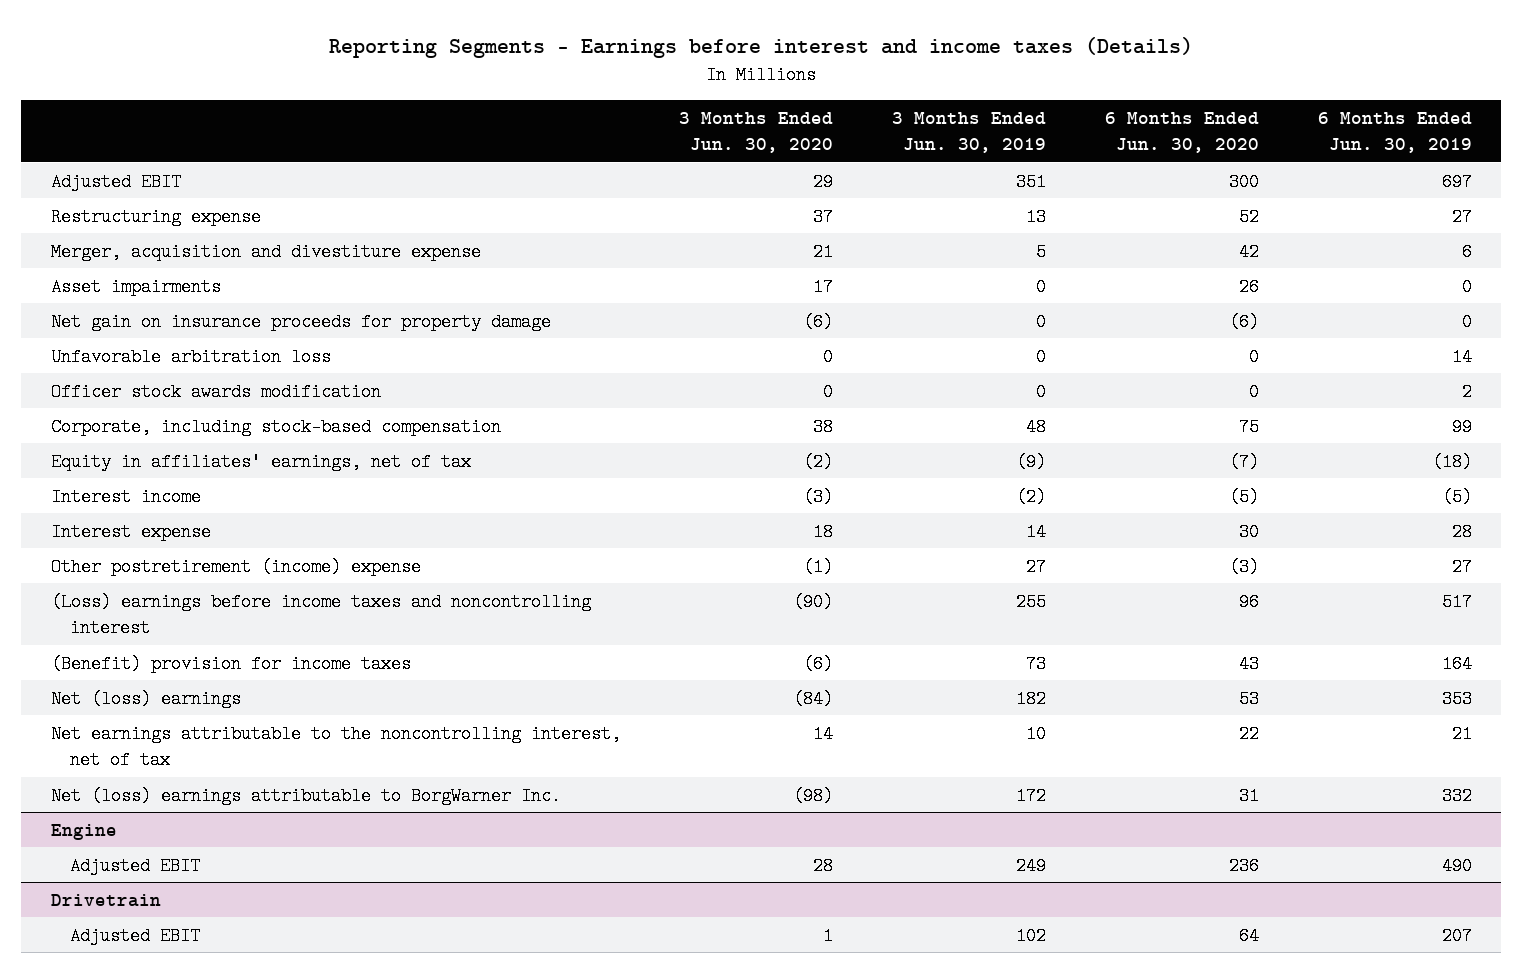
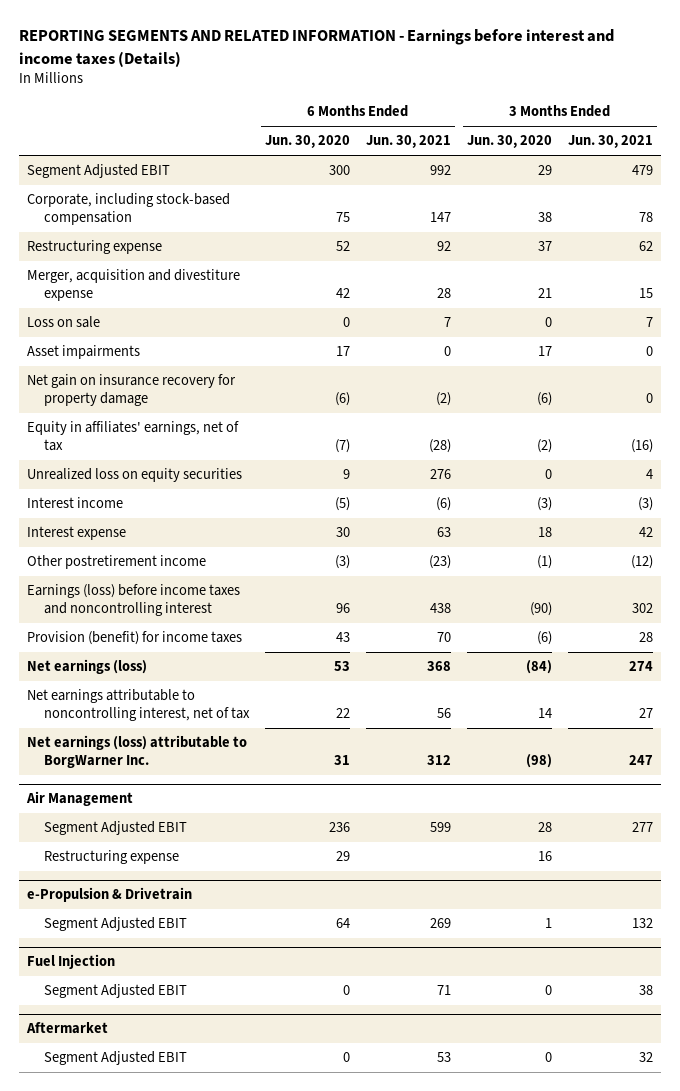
- Reporting Segments - Earnings before interest and income taxes (Details)
+ REPORTING SEGMENTS AND RELATED INFORMATION - Earnings before interest and income taxes (Details)
- | 3 Months Ended Jun. 30, 2020 | 3 Months Ended Jun. 30, 2019 | 6 Months Ended Jun. 30, 2020 | 6 Months Ended Jun. 30, 2019
+ | 6 Months Ended Jun. 30, 2020 | 6 Months Ended Jun. 30, 2021 | 3 Months Ended Jun. 30, 2020 | 3 Months Ended Jun. 30, 2021
- Adjusted EBIT | 29 | 351 | 300 | 697
+ Segment Adjusted EBIT | 300 | 992 | 29 | 479
moved up: Corporate, including stock-based compensation | 75 | 147 | 38 | 78
- Asset impairments | 17 | 0 | 26 | 0
- Net gain on insurance proceeds for property damage | (6) | 0 | (6) | 0
- Unfavorable arbitration loss | 0 | 0 | 0 | 14
- Officer stock awards modification | 0 | 0 | 0 | 2
+ Loss on sale | 0 | 7 | 0 | 7
+ Asset impairments | 17 | 0 | 17 | 0
+ Net gain on insurance recovery for property damage | (6) | (2) | (6) | 0
+ Unrealized loss on equity securities | 9 | 276 | 0 | 4
- Other postretirement (income) expense | (1) | 27 | (3) | 27
- (Loss) earnings before income taxes and noncontrolling interest | (90) | 255 | 96 | 517
- (Benefit) provision for income taxes | (6) | 73 | 43 | 164
- Net (loss) earnings | (84) | 182 | 53 | 353
- Net earnings attributable to the noncontrolling interest, net of tax | 14 | 10 | 22 | 21
- Net (loss) earnings attributable to BorgWarner Inc. | (98) | 172 | 31 | 332
- Engine
- Adjusted EBIT | 28 | 249 | 236 | 490
- Drivetrain
- Adjusted EBIT | 1 | 102 | 64 | 207
+ Other postretirement income | (3) | (23) | (1) | (12)
+ Earnings (loss) before income taxes and noncontrolling interest | 96 | 438 | (90) | 302
+ Provision (benefit) for income taxes | 43 | 70 | (6) | 28
+ Net earnings (loss) | 53 | 368 | (84) | 274
+ Net earnings attributable to noncontrolling interest, net of tax | 22 | 56 | 14 | 27
+ Net earnings (loss) attributable to BorgWarner Inc. | 31 | 312 | (98) | 247
+ Air Management
+ Segment Adjusted EBIT | 236 | 599 | 28 | 277
+ Restructuring expense | 29 | | 16 |
+ e-Propulsion & Drivetrain
+ Segment Adjusted EBIT | 64 | 269 | 1 | 132
+ Fuel Injection
+ Segment Adjusted EBIT | 0 | 71 | 0 | 38
+ Aftermarket
+ Segment Adjusted EBIT | 0 | 53 | 0 | 32

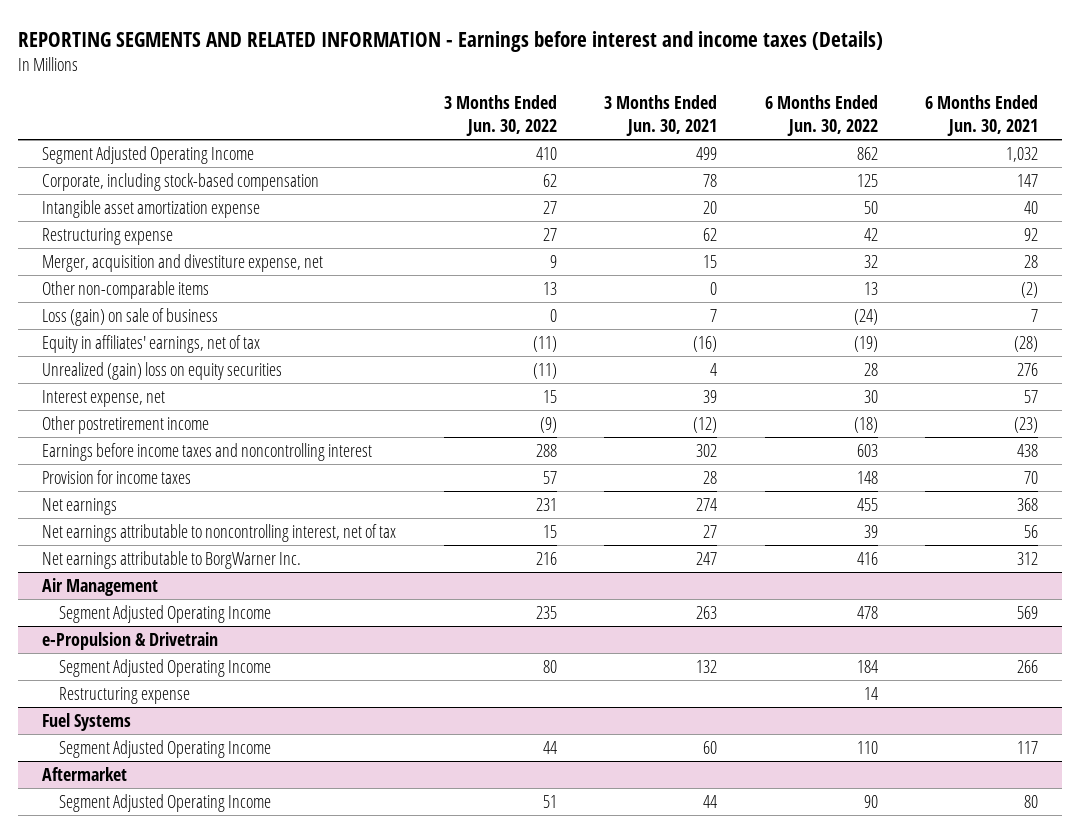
- | 6 Months Ended Jun. 30, 2020 | 6 Months Ended Jun. 30, 2021 | 3 Months Ended Jun. 30, 2020 | 3 Months Ended Jun. 30, 2021
+ | 3 Months Ended Jun. 30, 2022 | 3 Months Ended Jun. 30, 2021 | 6 Months Ended Jun. 30, 2022 | 6 Months Ended Jun. 30, 2021
- Segment Adjusted EBIT | 300 | 992 | 29 | 479
+ Segment Adjusted Operating Income | 410 | 499 | 862 | 1,032
+ Intangible asset amortization expense | 27 | 20 | 50 | 40
- Merger, acquisition and divestiture expense | 42 | 28 | 21 | 15
- Loss on sale | 0 | 7 | 0 | 7
- Asset impairments | 17 | 0 | 17 | 0
- Net gain on insurance recovery for property damage | (6) | (2) | (6) | 0
+ Merger, acquisition and divestiture expense, net | 9 | 15 | 32 | 28
+ Other non-comparable items | 13 | 0 | 13 | (2)
+ Loss (gain) on sale of business | 0 | 7 | (24) | 7
- Unrealized loss on equity securities | 9 | 276 | 0 | 4
- Interest income | (5) | (6) | (3) | (3)
- Interest expense | 30 | 63 | 18 | 42
+ Unrealized (gain) loss on equity securities | (11) | 4 | 28 | 276
+ Interest expense, net | 15 | 39 | 30 | 57
- Earnings (loss) before income taxes and noncontrolling interest | 96 | 438 | (90) | 302
- Provision (benefit) for income taxes | 43 | 70 | (6) | 28
- Net earnings (loss) | 53 | 368 | (84) | 274
+ Earnings before income taxes and noncontrolling interest | 288 | 302 | 603 | 438
+ Provision for income taxes | 57 | 28 | 148 | 70
+ Net earnings | 231 | 274 | 455 | 368
- Net earnings (loss) attributable to BorgWarner Inc. | 31 | 312 | (98) | 247
+ Net earnings attributable to BorgWarner Inc. | 216 | 247 | 416 | 312
@ Air Management
- Segment Adjusted EBIT | 236 | 599 | 28 | 277
- Restructuring expense | 29 | | 16 |
+ Segment Adjusted Operating Income | 235 | 263 | 478 | 569
@ e-Propulsion & Drivetrain
- Segment Adjusted EBIT | 64 | 269 | 1 | 132
- Fuel Injection
- Segment Adjusted EBIT | 0 | 71 | 0 | 38
@ e-Propulsion & Drivetrain
+ Segment Adjusted Operating Income | 80 | 132 | 184 | 266
+ Restructuring expense | | | 14 |
+ Fuel Systems
+ Segment Adjusted Operating Income | 44 | 60 | 110 | 117
@ Aftermarket
- Segment Adjusted EBIT | 0 | 53 | 0 | 32
+ Segment Adjusted Operating Income | 51 | 44 | 90 | 80

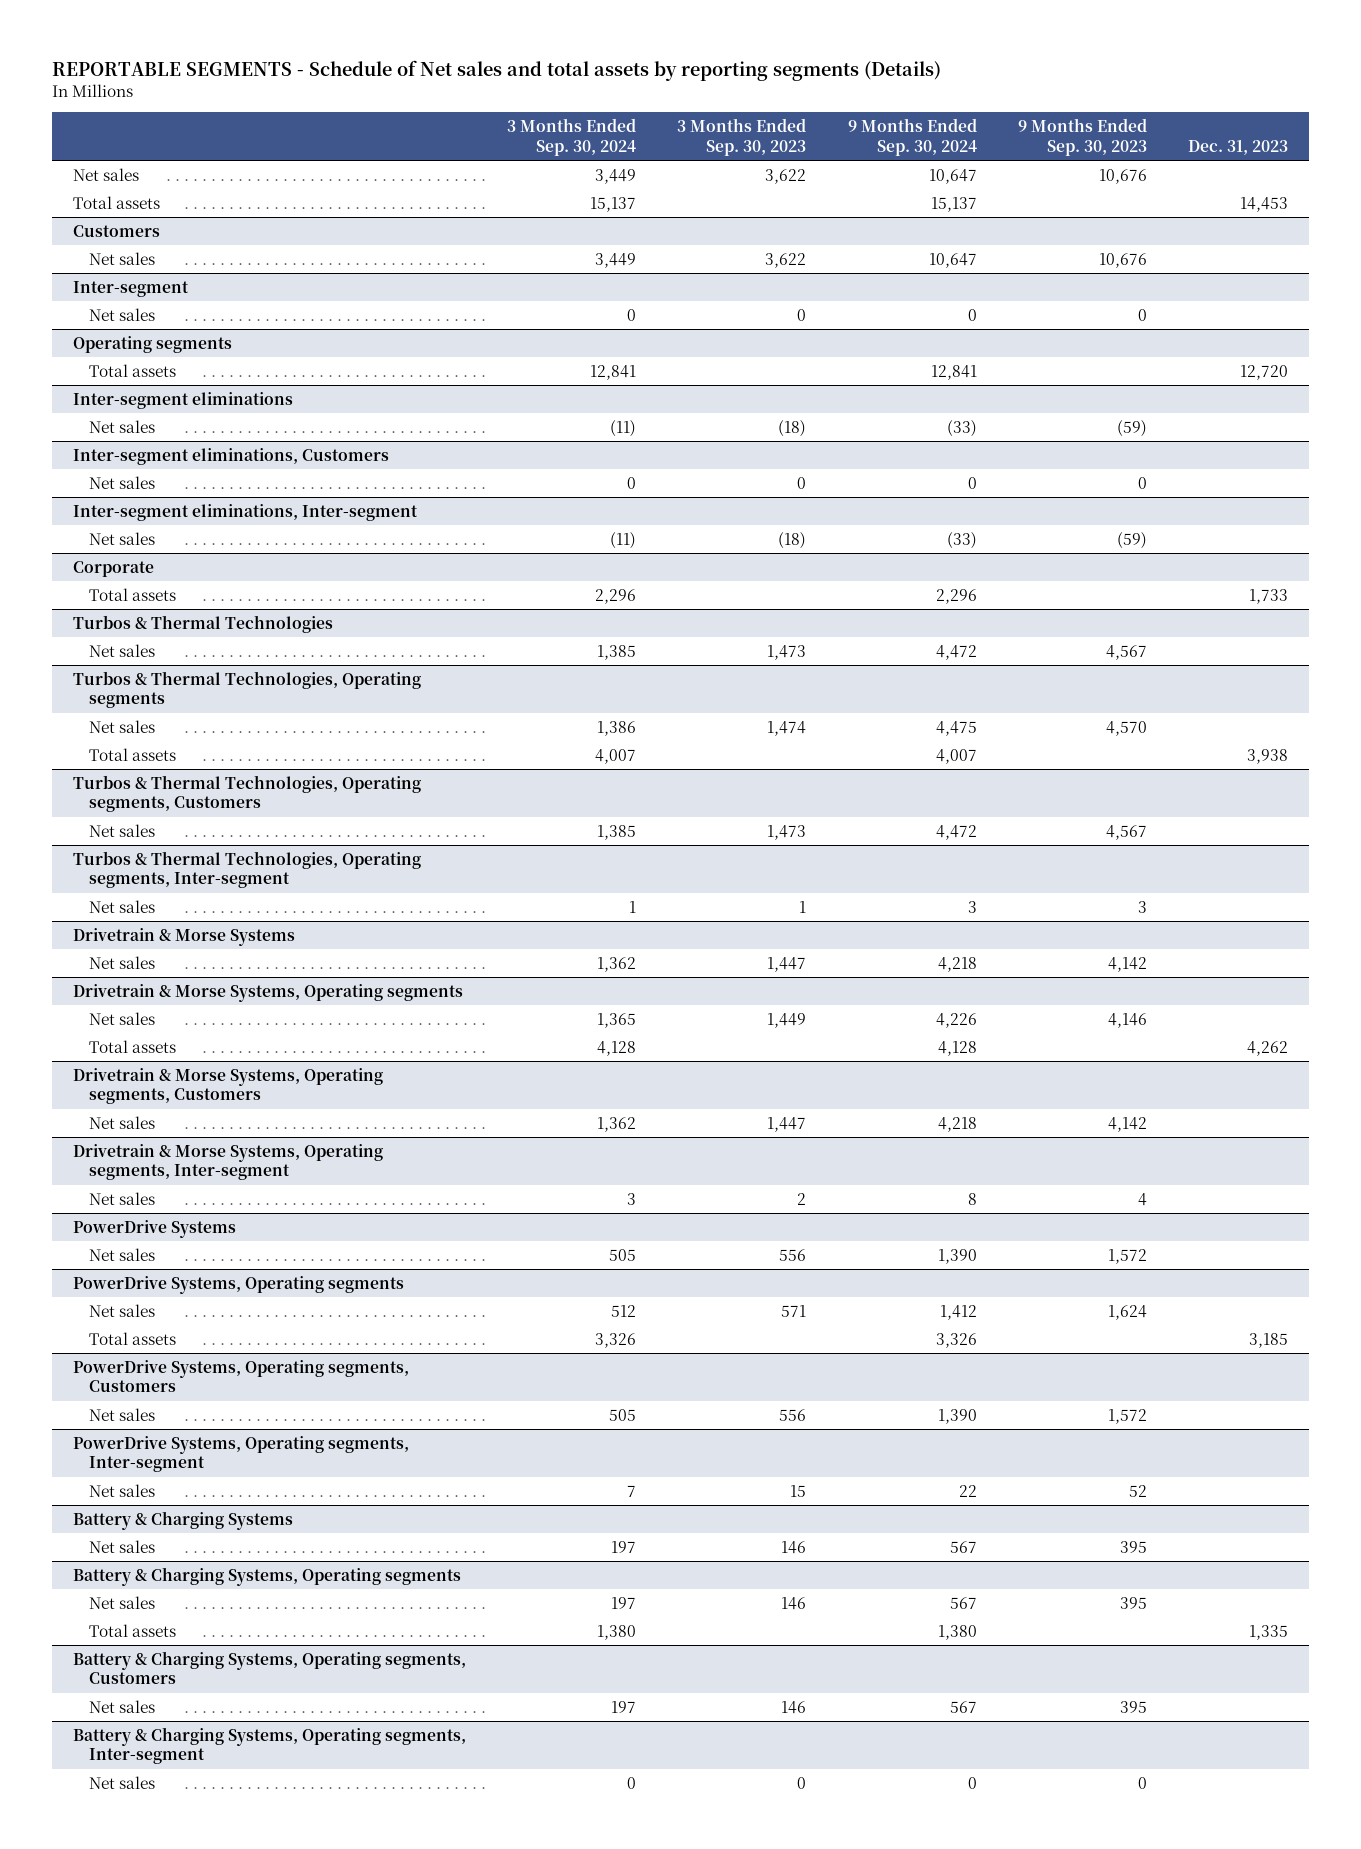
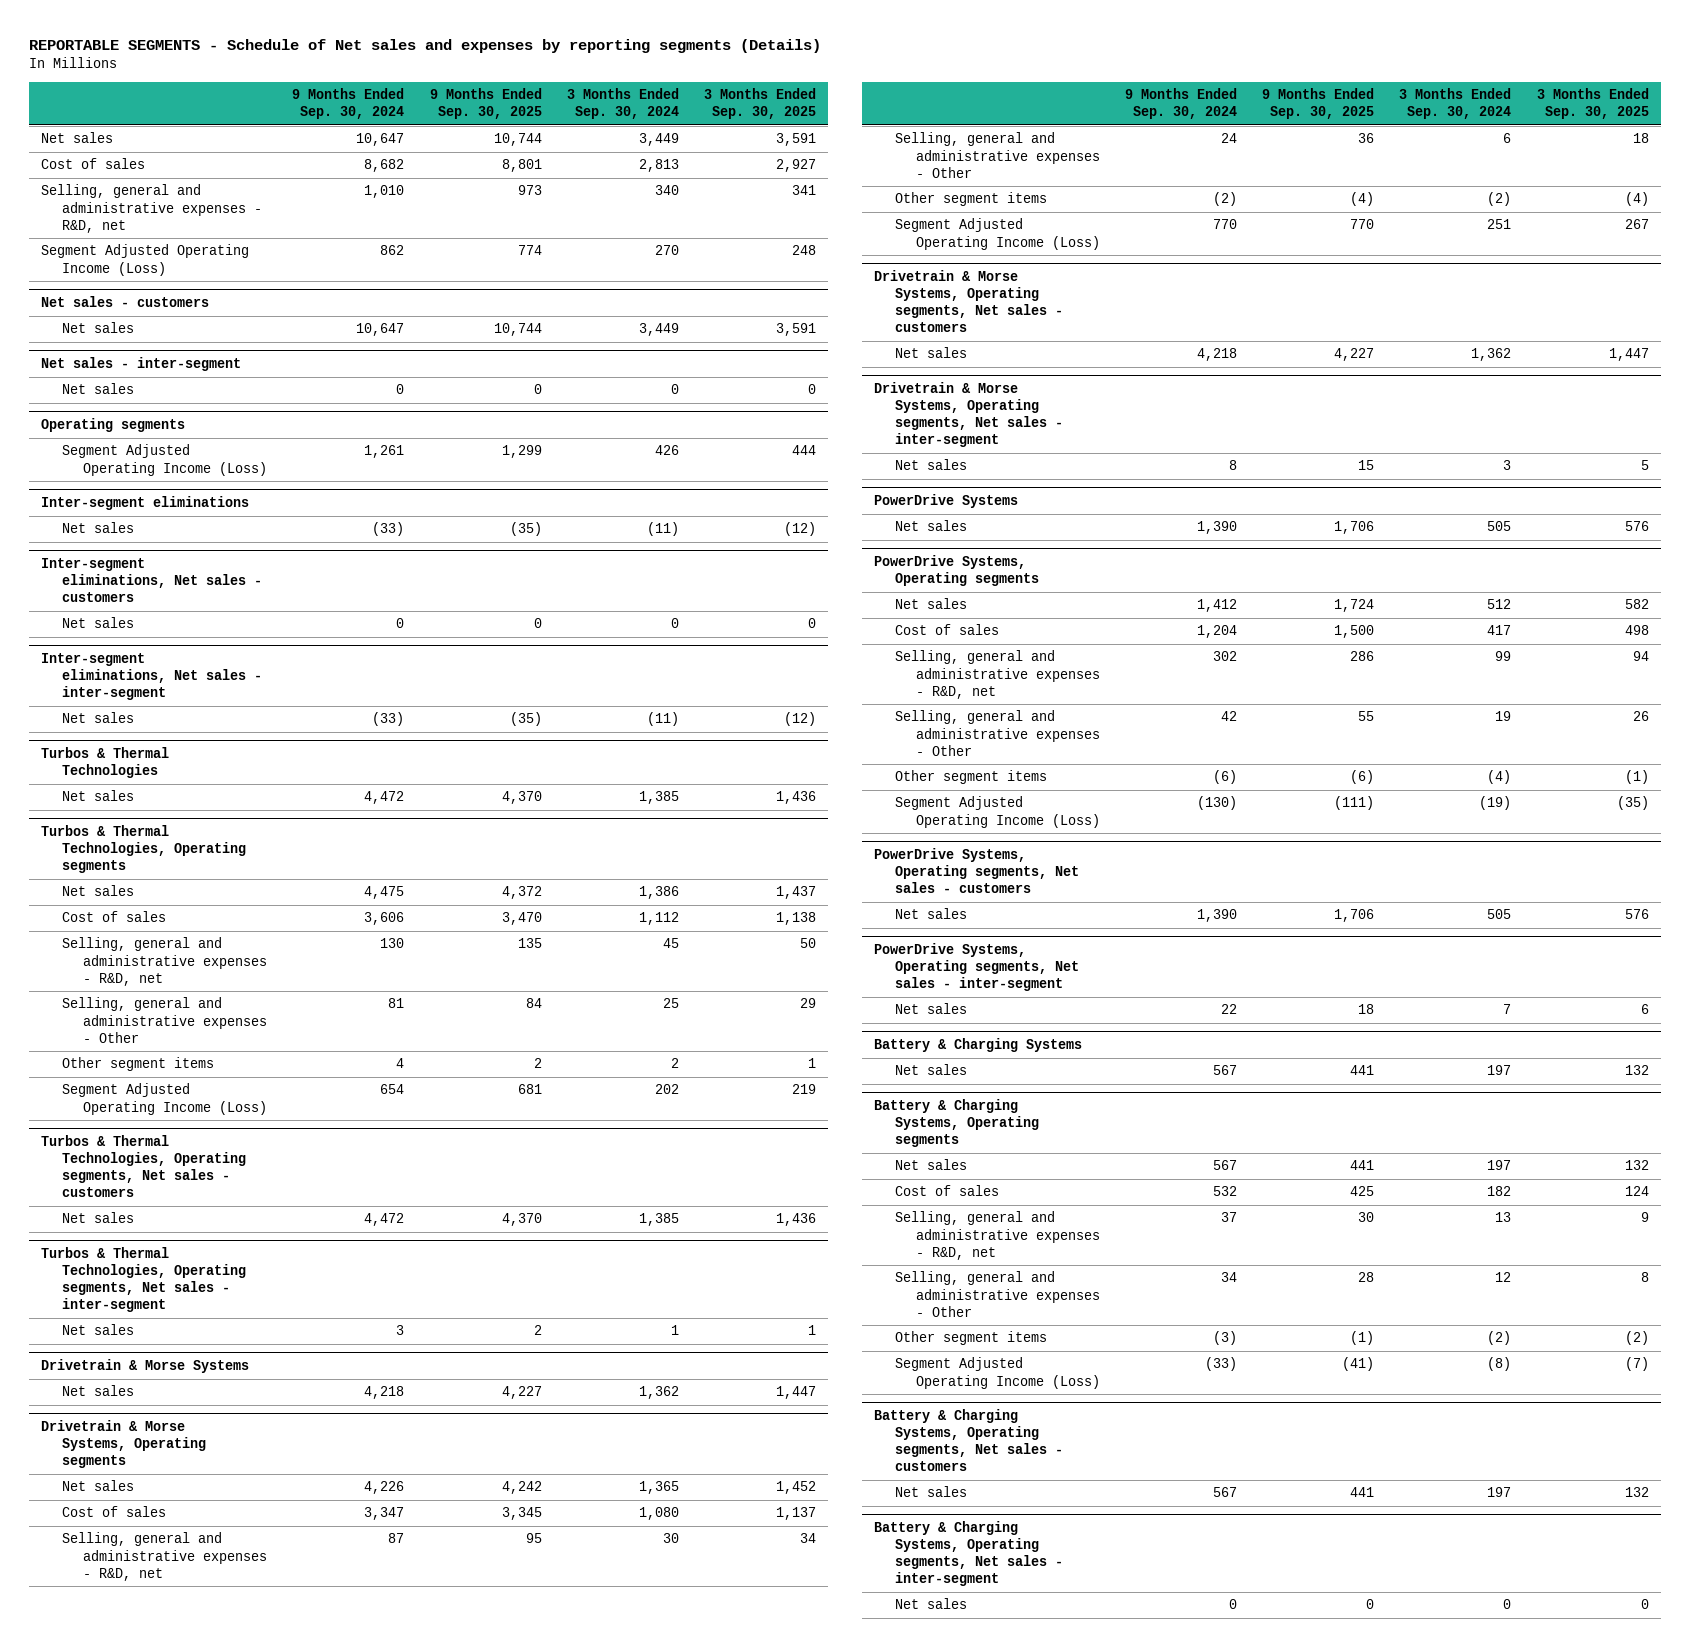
- REPORTABLE SEGMENTS - Schedule of Net sales and total assets by reporting segments (Details)
+ REPORTABLE SEGMENTS - Schedule of Net sales and expenses by reporting segments (Details)
- | 3 Months Ended Sep. 30, 2024 | 3 Months Ended Sep. 30, 2023 | 9 Months Ended Sep. 30, 2024 | 9 Months Ended Sep. 30, 2023 | Dec. 31, 2023
+ | 9 Months Ended Sep. 30, 2024 | 9 Months Ended Sep. 30, 2025 | 3 Months Ended Sep. 30, 2024 | 3 Months Ended Sep. 30, 2025
- Total assets | 15,137 | | 15,137 | | 14,453
- Customers
+ Cost of sales | 8,682 | 8,801 | 2,813 | 2,927
+ Selling, general and administrative expenses - R&D, net | 1,010 | 973 | 340 | 341
+ Segment Adjusted Operating Income (Loss) | 862 | 774 | 270 | 248
+ Net sales - customers
- Inter-segment
+ Net sales - inter-segment
@ Operating segments
- Total assets | 12,841 | | 12,841 | | 12,720
+ Segment Adjusted Operating Income (Loss) | 1,261 | 1,299 | 426 | 444
- Inter-segment eliminations, Customers
+ Inter-segment eliminations, Net sales - customers
- Inter-segment eliminations, Inter-segment
+ Inter-segment eliminations, Net sales - inter-segment
- Corporate
- Total assets | 2,296 | | 2,296 | | 1,733
@ Turbos & Thermal Technologies, Operating segments
- Total assets | 4,007 | | 4,007 | | 3,938
- Turbos & Thermal Technologies, Operating segments, Customers
@ Turbos & Thermal Technologies, Operating segments
+ Cost of sales | 3,606 | 3,470 | 1,112 | 1,138
+ Selling, general and administrative expenses - R&D, net | 130 | 135 | 45 | 50
+ Selling, general and administrative expenses - Other | 81 | 84 | 25 | 29
+ Other segment items | 4 | 2 | 2 | 1
+ Segment Adjusted Operating Income (Loss) | 654 | 681 | 202 | 219
+ Turbos & Thermal Technologies, Operating segments, Net sales - customers
- Turbos & Thermal Technologies, Operating segments, Inter-segment
+ Turbos & Thermal Technologies, Operating segments, Net sales - inter-segment
@ Drivetrain & Morse Systems, Operating segments
- Total assets | 4,128 | | 4,128 | | 4,262
- Drivetrain & Morse Systems, Operating segments, Customers
@ Drivetrain & Morse Systems, Operating segments
+ Cost of sales | 3,347 | 3,345 | 1,080 | 1,137
+ Selling, general and administrative expenses - R&D, net | 87 | 95 | 30 | 34
+ Selling, general and administrative expenses - Other | 24 | 36 | 6 | 18
+ Other segment items | (2) | (4) | (2) | (4)
+ Segment Adjusted Operating Income (Loss) | 770 | 770 | 251 | 267
+ Drivetrain & Morse Systems, Operating segments, Net sales - customers
- Drivetrain & Morse Systems, Operating segments, Inter-segment
+ Drivetrain & Morse Systems, Operating segments, Net sales - inter-segment
@ PowerDrive Systems, Operating segments
- Total assets | 3,326 | | 3,326 | | 3,185
- PowerDrive Systems, Operating segments, Customers
@ PowerDrive Systems, Operating segments
+ Cost of sales | 1,204 | 1,500 | 417 | 498
+ Selling, general and administrative expenses - R&D, net | 302 | 286 | 99 | 94
+ Selling, general and administrative expenses - Other | 42 | 55 | 19 | 26
+ Other segment items | (6) | (6) | (4) | (1)
+ Segment Adjusted Operating Income (Loss) | (130) | (111) | (19) | (35)
+ PowerDrive Systems, Operating segments, Net sales - customers
- PowerDrive Systems, Operating segments, Inter-segment
+ PowerDrive Systems, Operating segments, Net sales - inter-segment
@ Battery & Charging Systems, Operating segments
- Total assets | 1,380 | | 1,380 | | 1,335
- Battery & Charging Systems, Operating segments, Customers
@ Battery & Charging Systems, Operating segments
+ Cost of sales | 532 | 425 | 182 | 124
+ Selling, general and administrative expenses - R&D, net | 37 | 30 | 13 | 9
+ Selling, general and administrative expenses - Other | 34 | 28 | 12 | 8
+ Other segment items | (3) | (1) | (2) | (2)
+ Segment Adjusted Operating Income (Loss) | (33) | (41) | (8) | (7)
+ Battery & Charging Systems, Operating segments, Net sales - customers
- Battery & Charging Systems, Operating segments, Inter-segment
+ Battery & Charging Systems, Operating segments, Net sales - inter-segment

